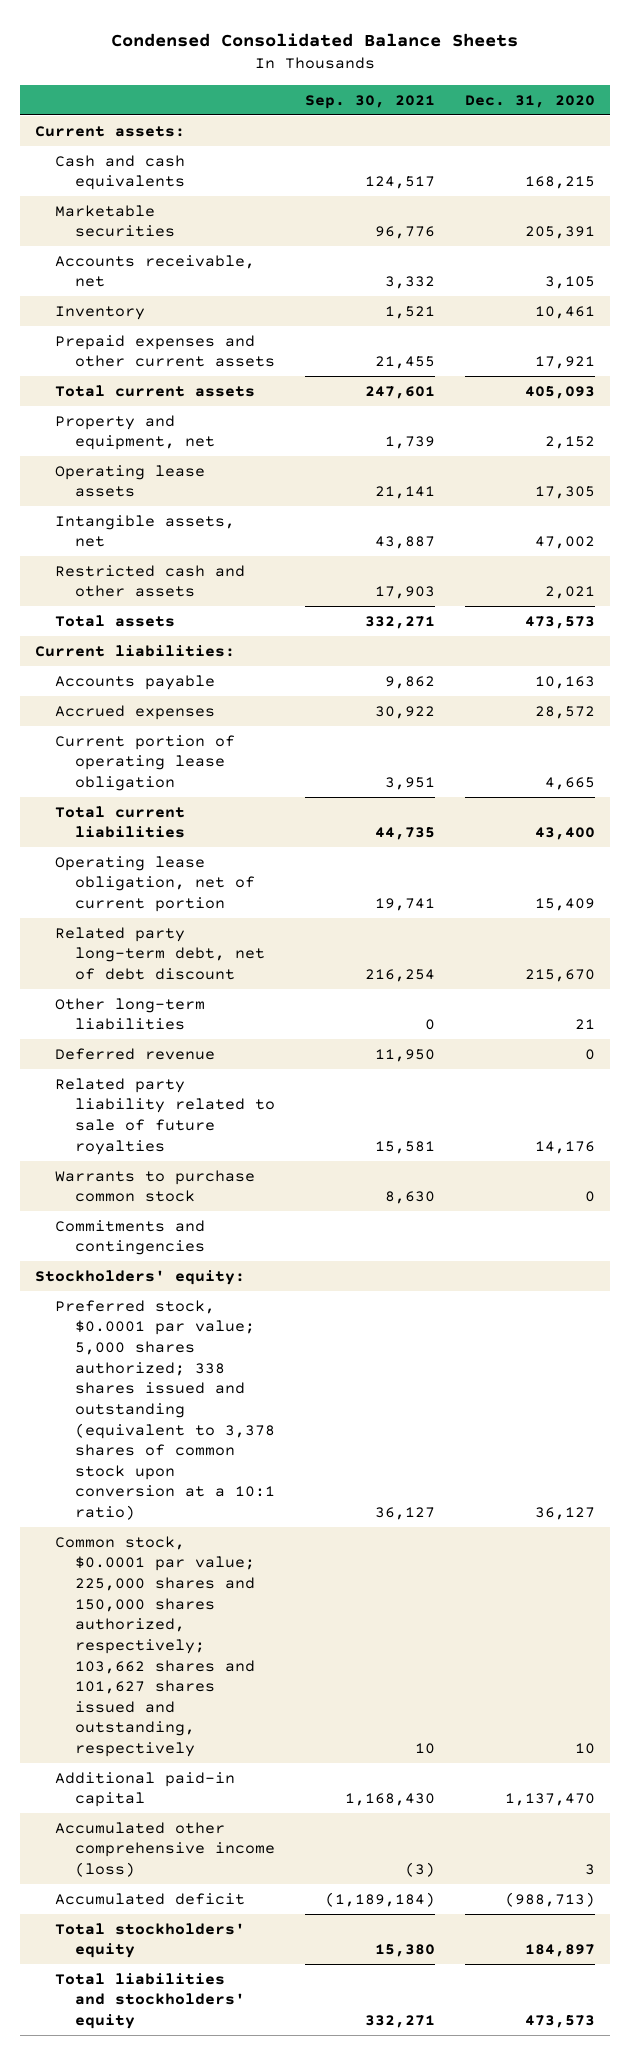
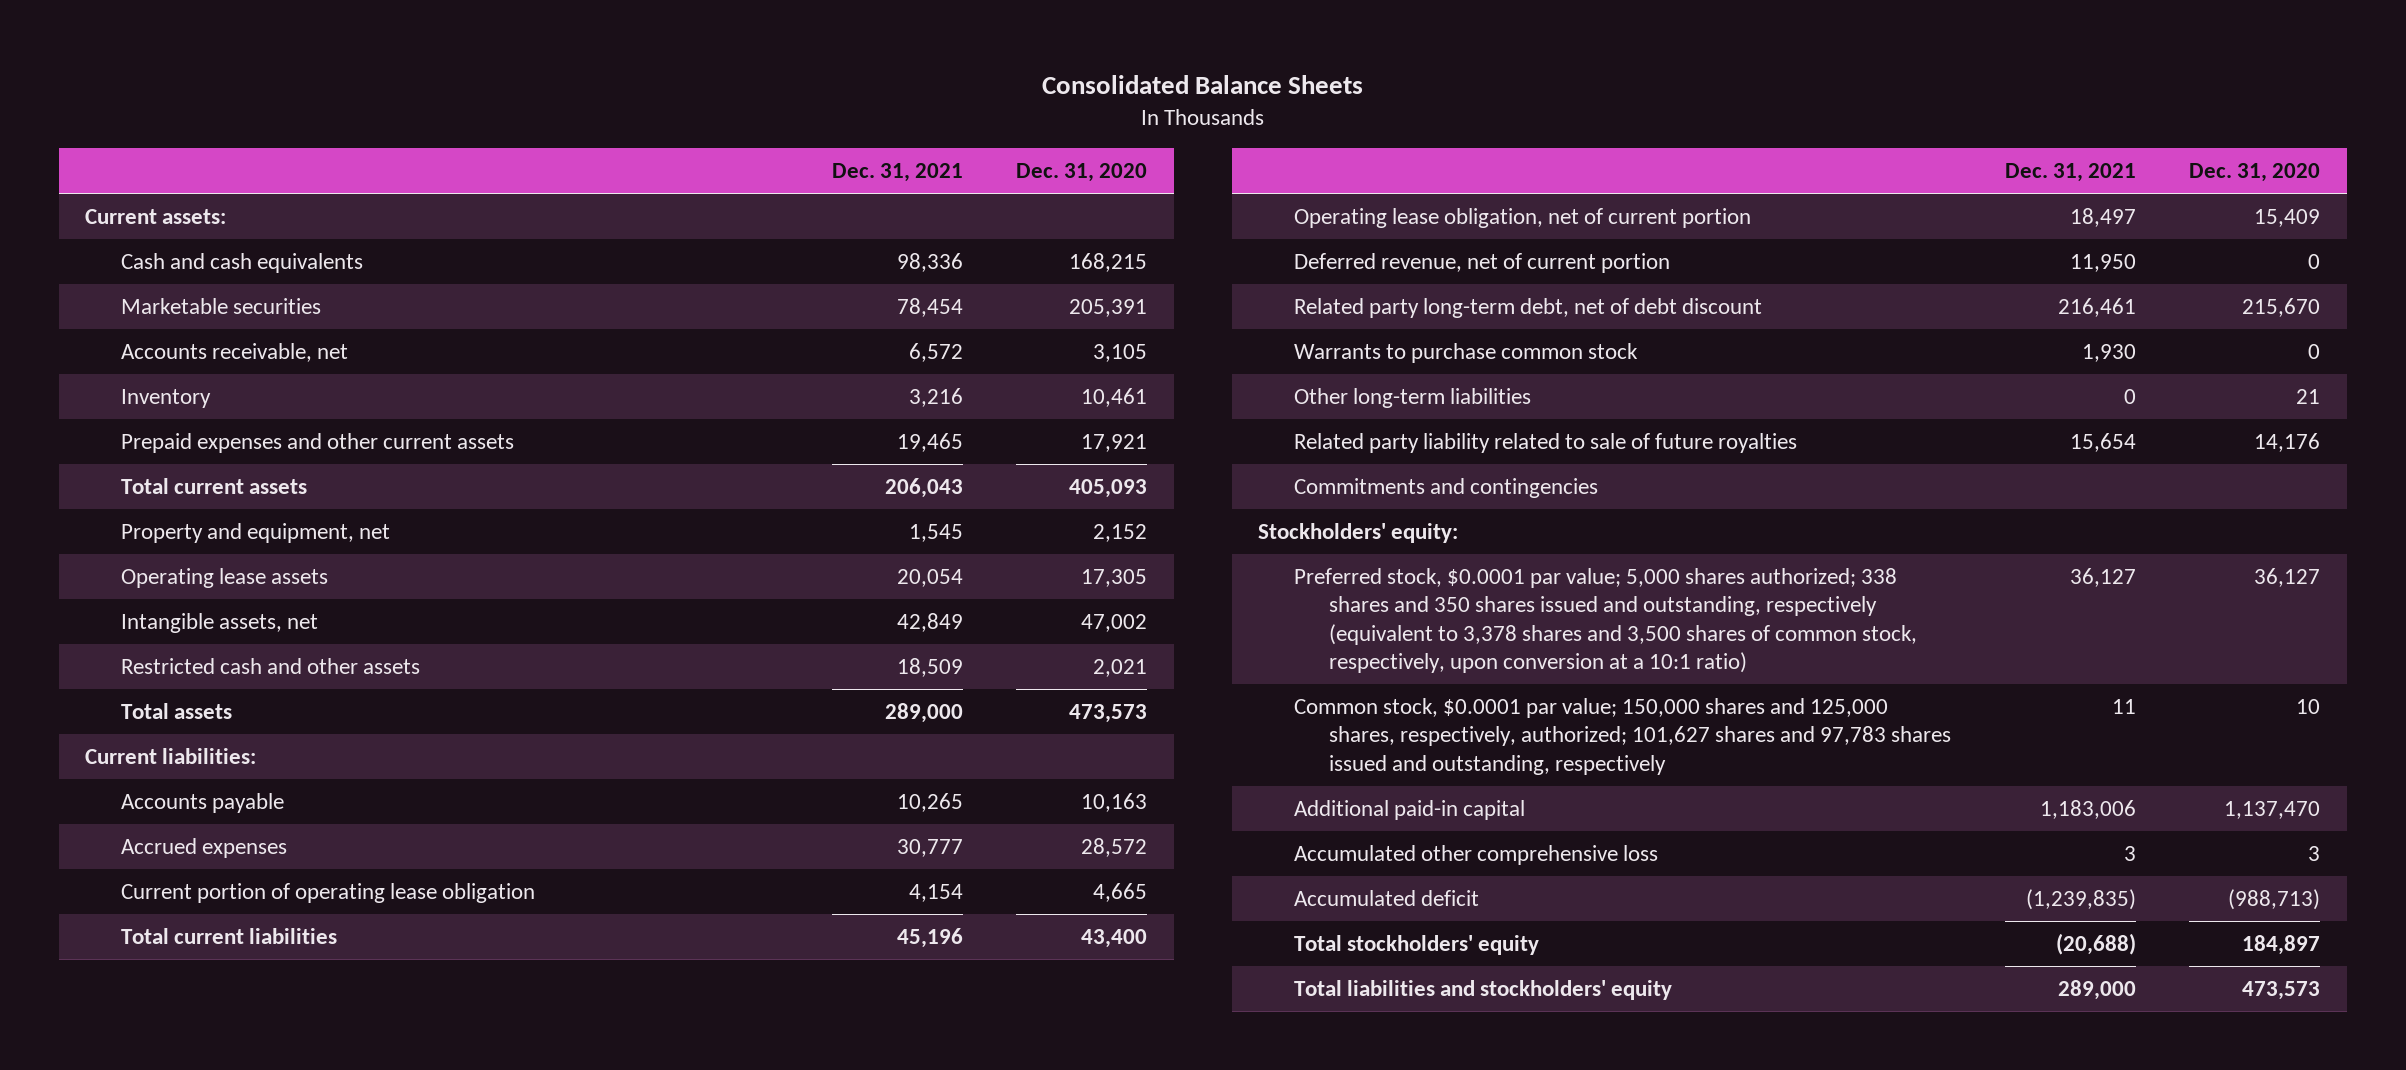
- Condensed Consolidated Balance Sheets
+ Consolidated Balance Sheets
- | Sep. 30, 2021 | Dec. 31, 2020
+ | Dec. 31, 2021 | Dec. 31, 2020
+ Deferred revenue, net of current portion | 11,950 | 0
moved up: Warrants to purchase common stock | 1,930 | 0
- Deferred revenue | 11,950 | 0
- Preferred stock, $0.0001 par value; 5,000 shares authorized; 338 shares issued and outstanding (equivalent to 3,378 shares of common stock upon conversion at a 10:1 ratio) | 36,127 | 36,127
- Common stock, $0.0001 par value; 225,000 shares and 150,000 shares authorized, respectively; 103,662 shares and 101,627 shares issued and outstanding, respectively | 10 | 10
+ Preferred stock, $0.0001 par value; 5,000 shares authorized; 338 shares and 350 shares issued and outstanding, respectively (equivalent to 3,378 shares and 3,500 shares of common stock, respectively, upon conversion at a 10:1 ratio) | 36,127 | 36,127
+ Common stock, $0.0001 par value; 150,000 shares and 125,000 shares, respectively, authorized; 101,627 shares and 97,783 shares issued and outstanding, respectively | 11 | 10
- Accumulated other comprehensive income (loss) | (3) | 3
+ Accumulated other comprehensive loss | 3 | 3

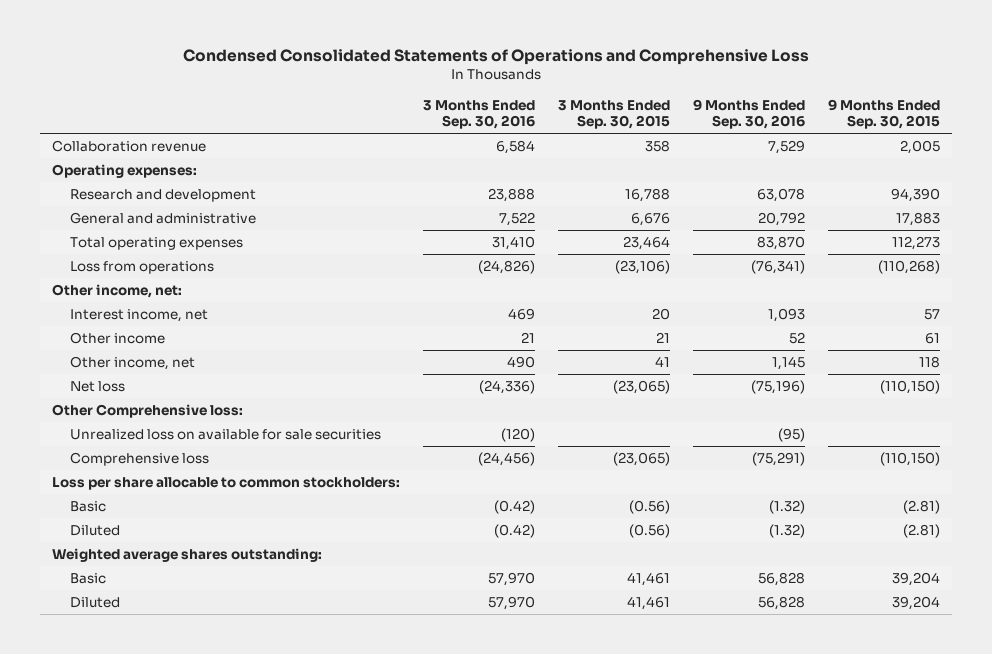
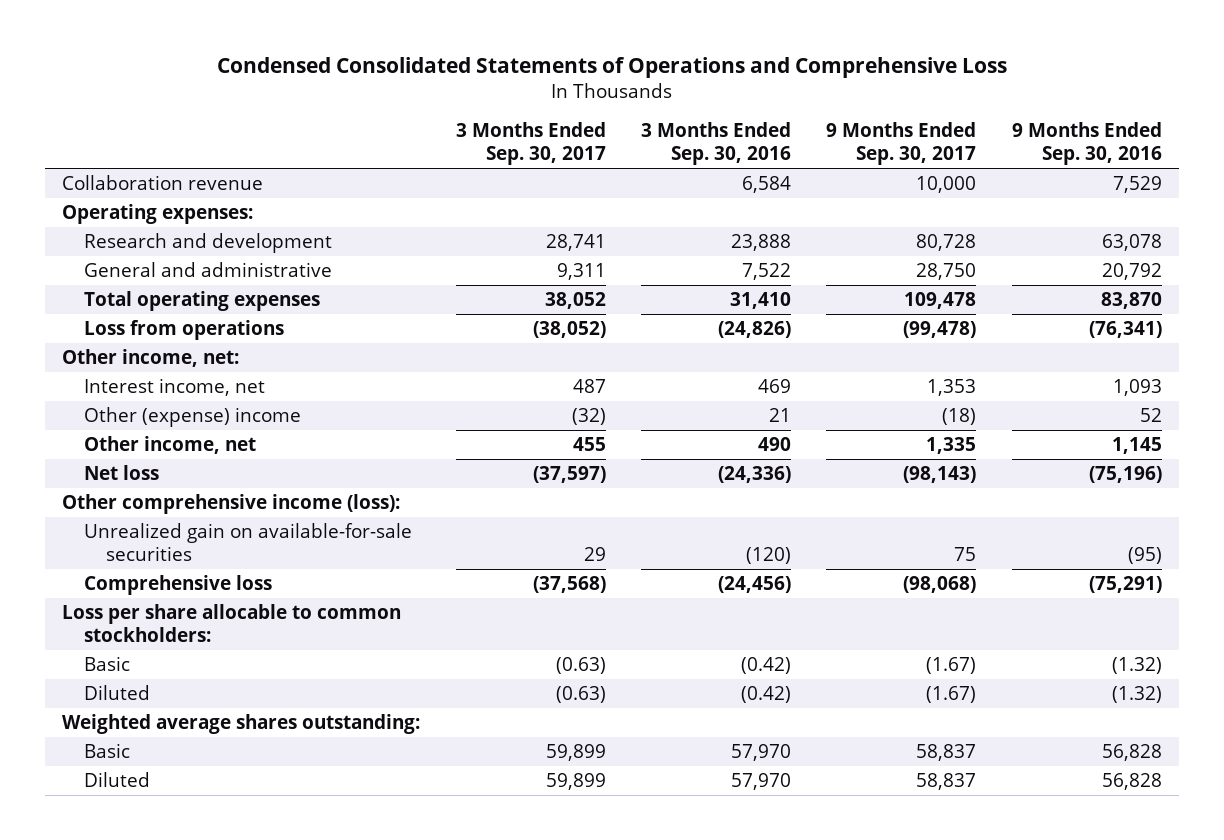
- | 3 Months Ended Sep. 30, 2016 | 3 Months Ended Sep. 30, 2015 | 9 Months Ended Sep. 30, 2016 | 9 Months Ended Sep. 30, 2015
+ | 3 Months Ended Sep. 30, 2017 | 3 Months Ended Sep. 30, 2016 | 9 Months Ended Sep. 30, 2017 | 9 Months Ended Sep. 30, 2016
- Other income | 21 | 21 | 52 | 61
+ Other (expense) income | (32) | 21 | (18) | 52
- Other Comprehensive loss:
- Unrealized loss on available for sale securities | (120) | | (95) |
+ Other comprehensive income (loss):
+ Unrealized gain on available-for-sale securities | 29 | (120) | 75 | (95)

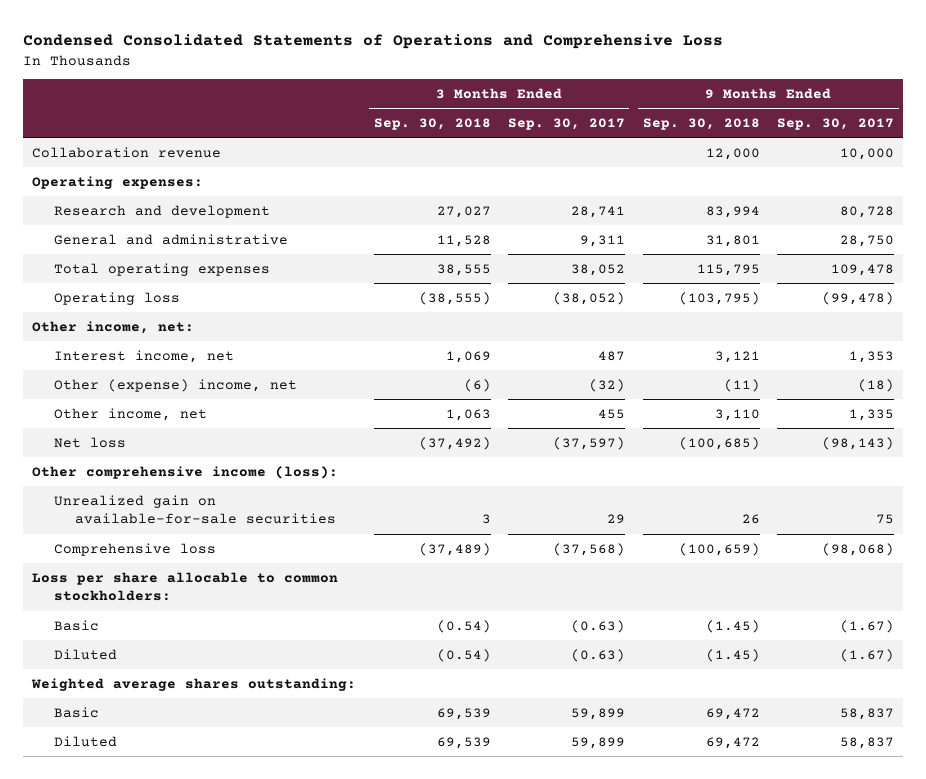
- | 3 Months Ended Sep. 30, 2017 | 3 Months Ended Sep. 30, 2016 | 9 Months Ended Sep. 30, 2017 | 9 Months Ended Sep. 30, 2016
+ | 3 Months Ended Sep. 30, 2018 | 3 Months Ended Sep. 30, 2017 | 9 Months Ended Sep. 30, 2018 | 9 Months Ended Sep. 30, 2017
- Loss from operations | (38,052) | (24,826) | (99,478) | (76,341)
+ Operating loss | (38,555) | (38,052) | (103,795) | (99,478)
- Other (expense) income | (32) | 21 | (18) | 52
+ Other (expense) income, net | (6) | (32) | (11) | (18)

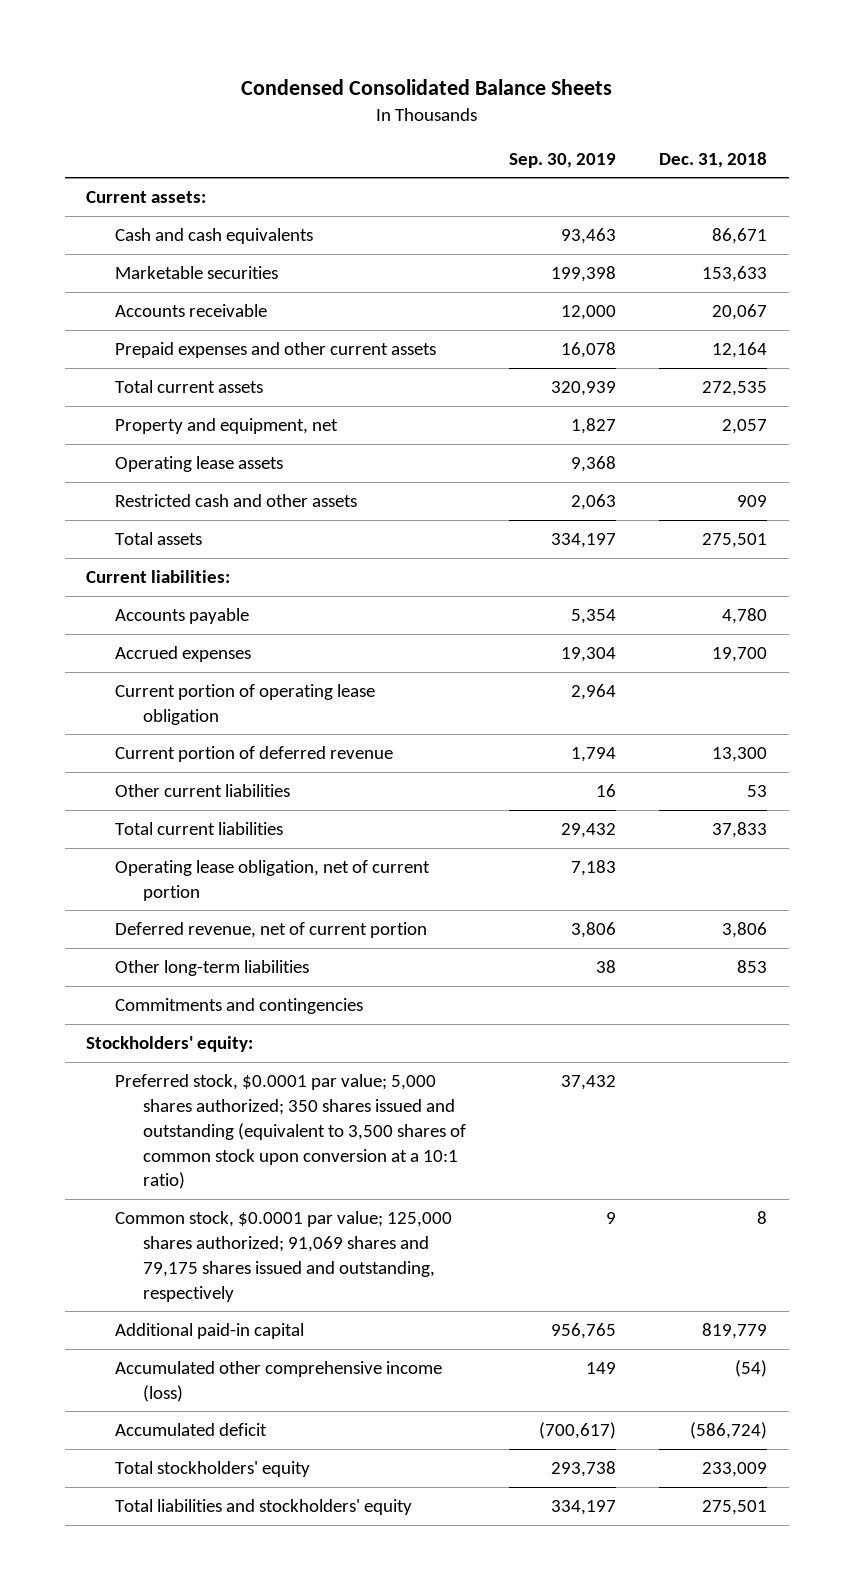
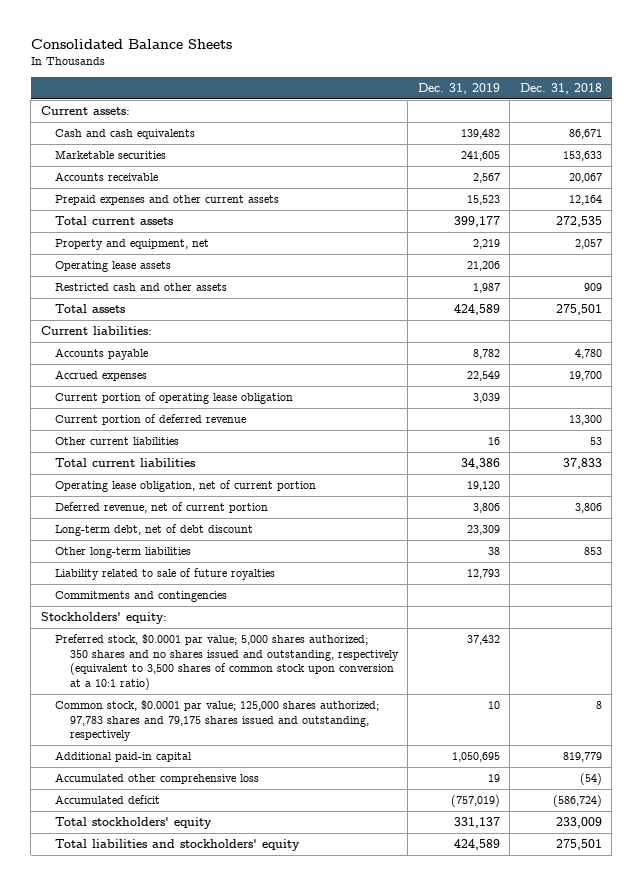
- Condensed Consolidated Balance Sheets
+ Consolidated Balance Sheets
- | Sep. 30, 2019 | Dec. 31, 2018
+ | Dec. 31, 2019 | Dec. 31, 2018
+ Long-term debt, net of debt discount | 23,309 |
+ Liability related to sale of future royalties | 12,793 |
- Preferred stock, $0.0001 par value; 5,000 shares authorized; 350 shares issued and outstanding (equivalent to 3,500 shares of common stock upon conversion at a 10:1 ratio) | 37,432 |
- Common stock, $0.0001 par value; 125,000 shares authorized; 91,069 shares and 79,175 shares issued and outstanding, respectively | 9 | 8
+ Preferred stock, $0.0001 par value; 5,000 shares authorized; 350 shares and no shares issued and outstanding, respectively (equivalent to 3,500 shares of common stock upon conversion at a 10:1 ratio) | 37,432 |
+ Common stock, $0.0001 par value; 125,000 shares authorized; 97,783 shares and 79,175 shares issued and outstanding, respectively | 10 | 8
- Accumulated other comprehensive income (loss) | 149 | (54)
+ Accumulated other comprehensive loss | 19 | (54)

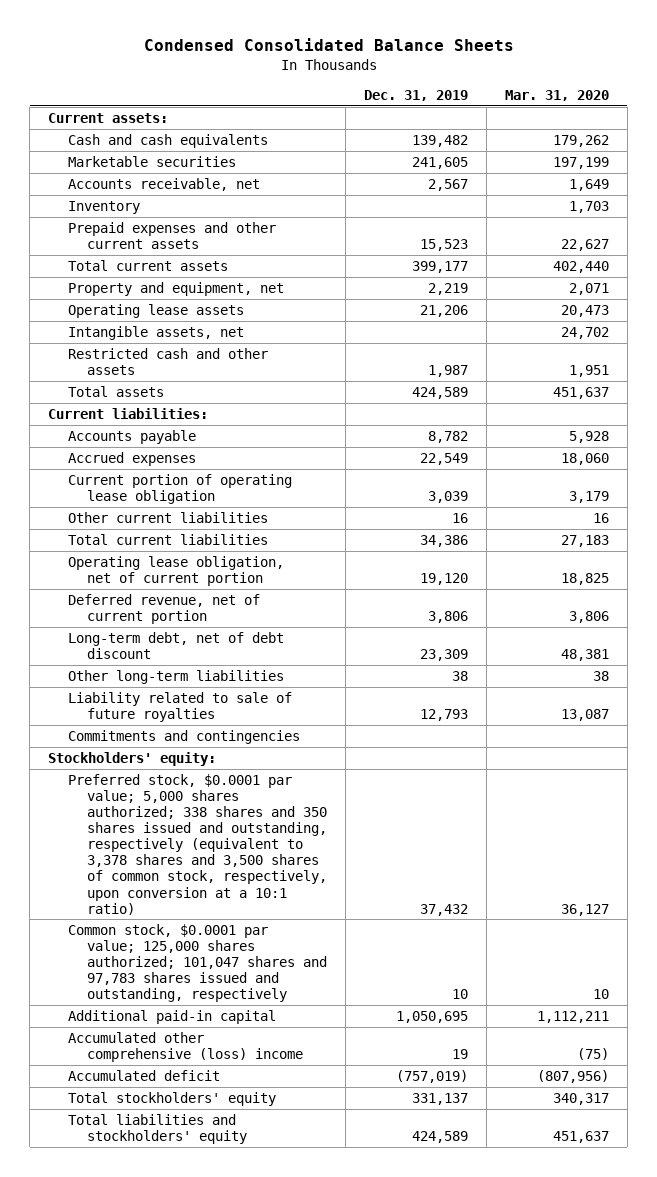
- Consolidated Balance Sheets
+ Condensed Consolidated Balance Sheets
- | Dec. 31, 2019 | Dec. 31, 2018
+ | Dec. 31, 2019 | Mar. 31, 2020
- Accounts receivable | 2,567 | 20,067
+ Accounts receivable, net | 2,567 | 1,649
+ Inventory | | 1,703
+ Intangible assets, net | | 24,702
- Current portion of deferred revenue | | 13,300
- Preferred stock, $0.0001 par value; 5,000 shares authorized; 350 shares and no shares issued and outstanding, respectively (equivalent to 3,500 shares of common stock upon conversion at a 10:1 ratio) | 37,432 |
- Common stock, $0.0001 par value; 125,000 shares authorized; 97,783 shares and 79,175 shares issued and outstanding, respectively | 10 | 8
+ Preferred stock, $0.0001 par value; 5,000 shares authorized; 338 shares and 350 shares issued and outstanding, respectively (equivalent to 3,378 shares and 3,500 shares of common stock, respectively, upon conversion at a 10:1 ratio) | 37,432 | 36,127
+ Common stock, $0.0001 par value; 125,000 shares authorized; 101,047 shares and 97,783 shares issued and outstanding, respectively | 10 | 10
- Accumulated other comprehensive loss | 19 | (54)
+ Accumulated other comprehensive (loss) income | 19 | (75)

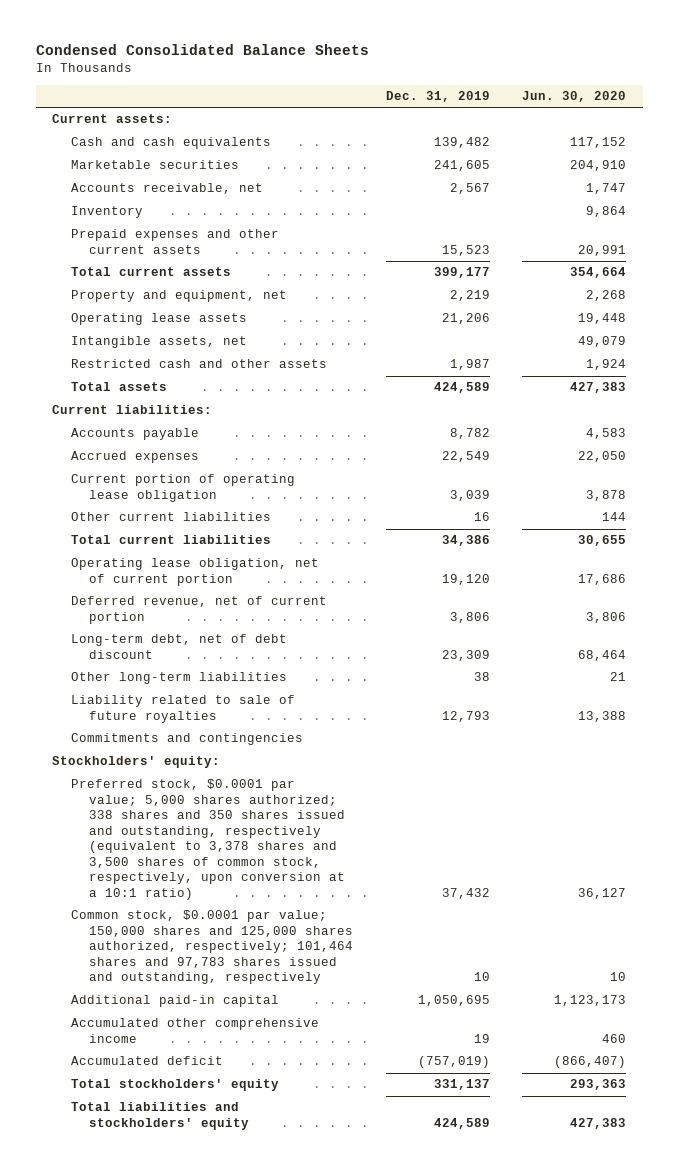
- | Dec. 31, 2019 | Mar. 31, 2020
+ | Dec. 31, 2019 | Jun. 30, 2020
- Common stock, $0.0001 par value; 125,000 shares authorized; 101,047 shares and 97,783 shares issued and outstanding, respectively | 10 | 10
+ Common stock, $0.0001 par value; 150,000 shares and 125,000 shares authorized, respectively; 101,464 shares and 97,783 shares issued and outstanding, respectively | 10 | 10
- Accumulated other comprehensive (loss) income | 19 | (75)
+ Accumulated other comprehensive income | 19 | 460

